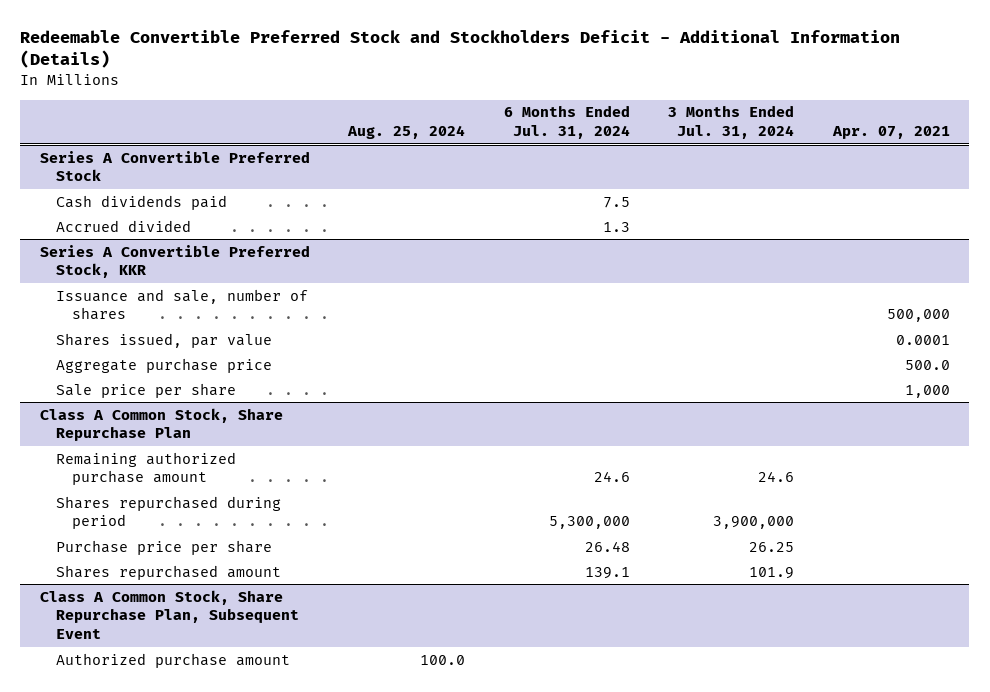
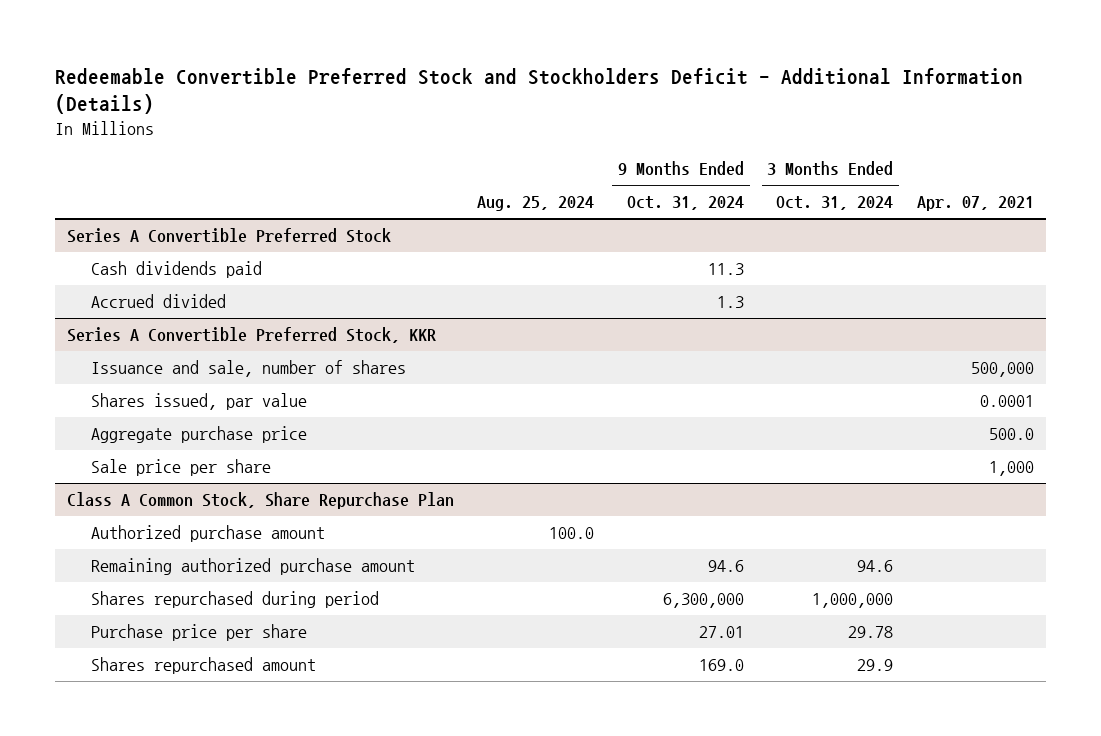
- | Aug. 25, 2024 | 6 Months Ended Jul. 31, 2024 | 3 Months Ended Jul. 31, 2024 | Apr. 07, 2021
+ | Aug. 25, 2024 | 9 Months Ended Oct. 31, 2024 | 3 Months Ended Oct. 31, 2024 | Apr. 07, 2021
@ Class A Common Stock, Share Repurchase Plan
+ Authorized purchase amount | 100.0 | | |
- Class A Common Stock, Share Repurchase Plan, Subsequent Event
- Authorized purchase amount | 100.0 | | |

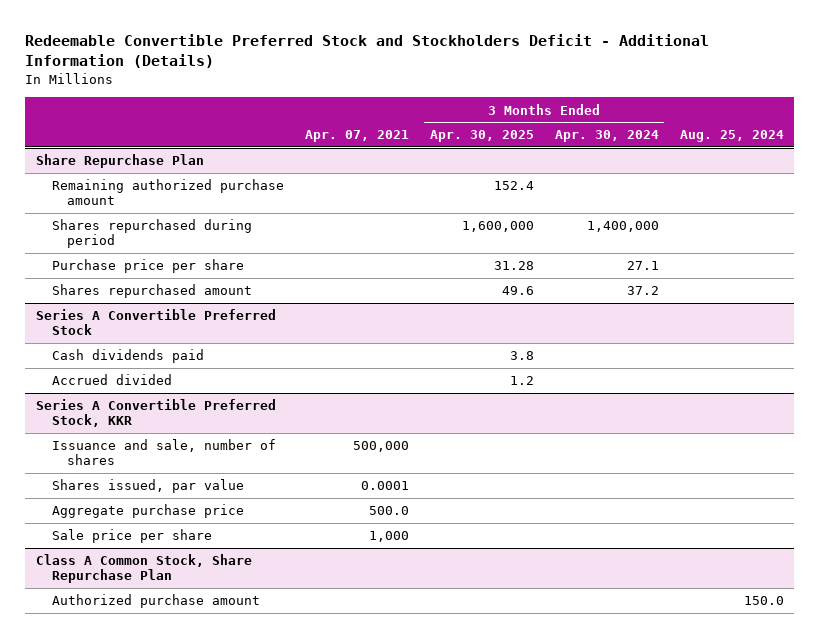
- | Aug. 25, 2024 | 9 Months Ended Oct. 31, 2024 | 3 Months Ended Oct. 31, 2024 | Apr. 07, 2021
+ | Apr. 07, 2021 | 3 Months Ended Apr. 30, 2025 | 3 Months Ended Apr. 30, 2024 | Aug. 25, 2024
+ Share Repurchase Plan
+ Remaining authorized purchase amount | | 152.4 | |
+ Shares repurchased during period | | 1,600,000 | 1,400,000 |
+ Purchase price per share | | 31.28 | 27.1 |
+ Shares repurchased amount | | 49.6 | 37.2 |
@ Class A Common Stock, Share Repurchase Plan
- Authorized purchase amount | 100.0 | | |
- Remaining authorized purchase amount | | 94.6 | 94.6 |
- Shares repurchased during period | | 6,300,000 | 1,000,000 |
- Purchase price per share | | 27.01 | 29.78 |
- Shares repurchased amount | | 169.0 | 29.9 |
+ Authorized purchase amount | | | | 150.0

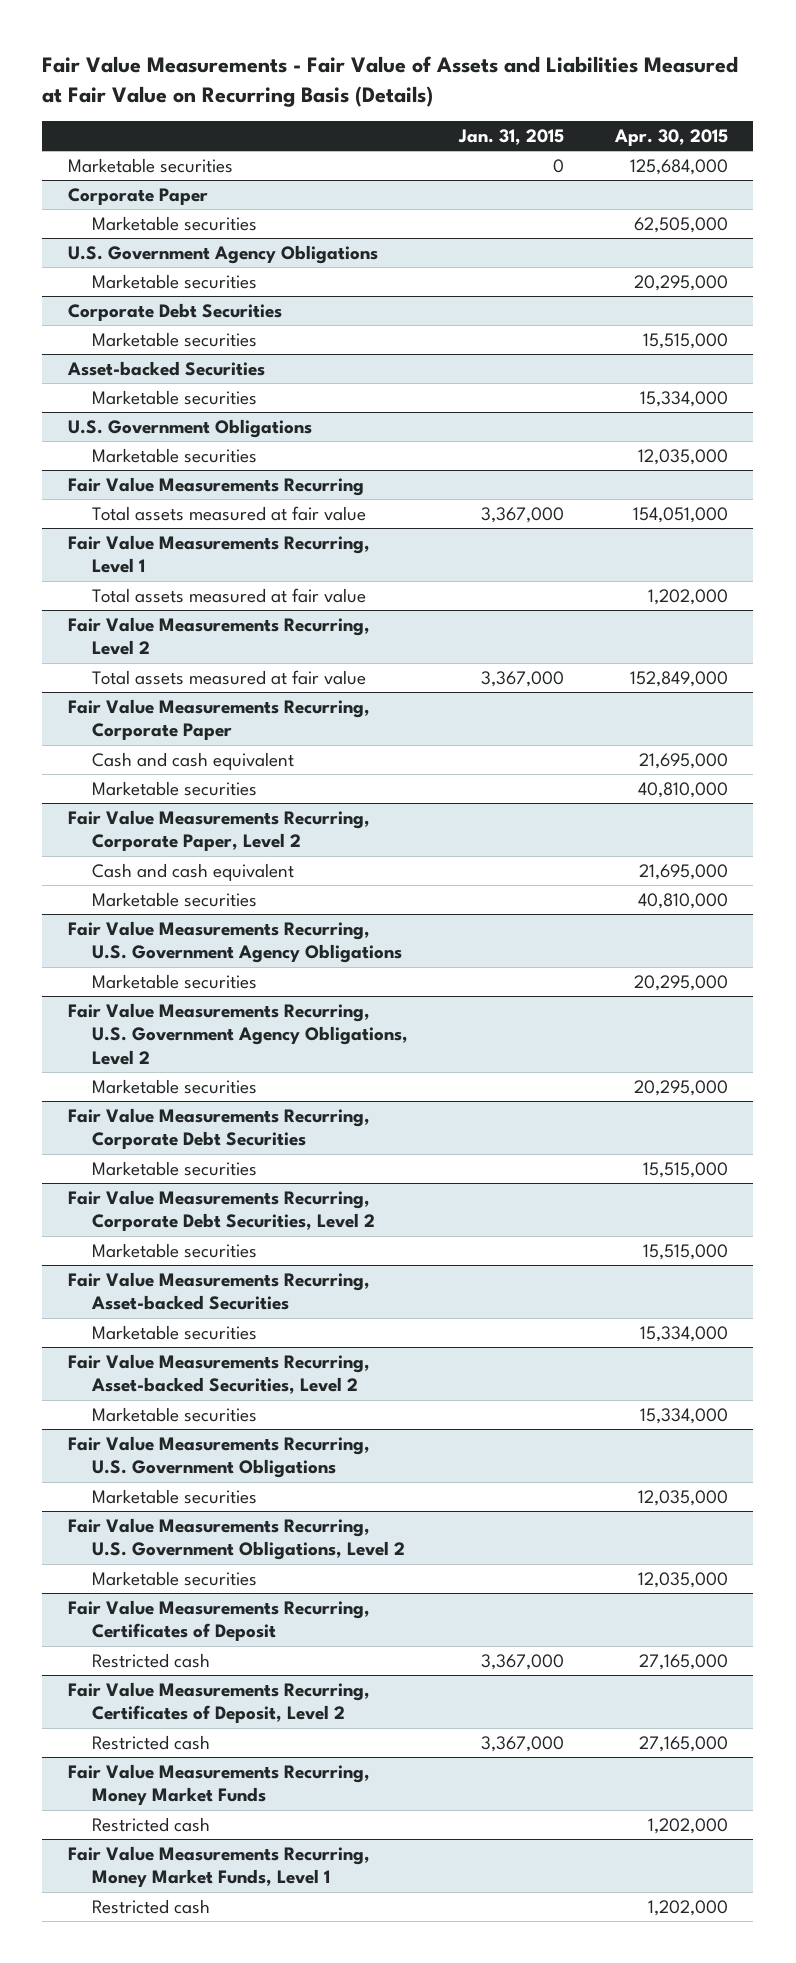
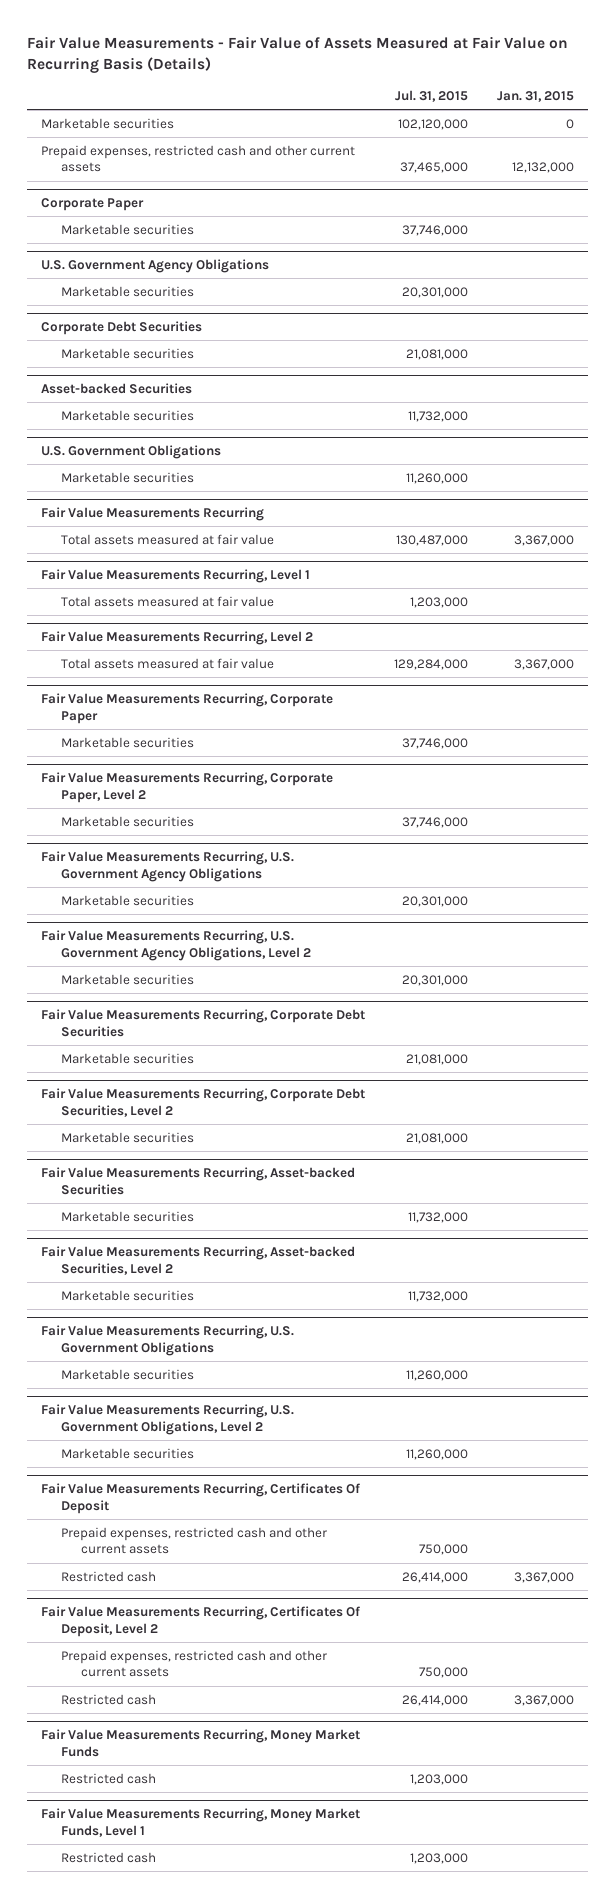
- Fair Value Measurements - Fair Value of Assets and Liabilities Measured at Fair Value on Recurring Basis (Details)
+ Fair Value Measurements - Fair Value of Assets Measured at Fair Value on Recurring Basis (Details)
- | Jan. 31, 2015 | Apr. 30, 2015
+ | Jul. 31, 2015 | Jan. 31, 2015
+ Prepaid expenses, restricted cash and other current assets | 37,465,000 | 12,132,000
@ Fair Value Measurements Recurring, Corporate Paper
- Cash and cash equivalent | | 21,695,000
@ Fair Value Measurements Recurring, Corporate Paper, Level 2
- Cash and cash equivalent | | 21,695,000
- Fair Value Measurements Recurring, Certificates of Deposit
+ Fair Value Measurements Recurring, Certificates Of Deposit
+ Prepaid expenses, restricted cash and other current assets | 750,000 |
- Fair Value Measurements Recurring, Certificates of Deposit, Level 2
+ Fair Value Measurements Recurring, Certificates Of Deposit, Level 2
+ Prepaid expenses, restricted cash and other current assets | 750,000 |

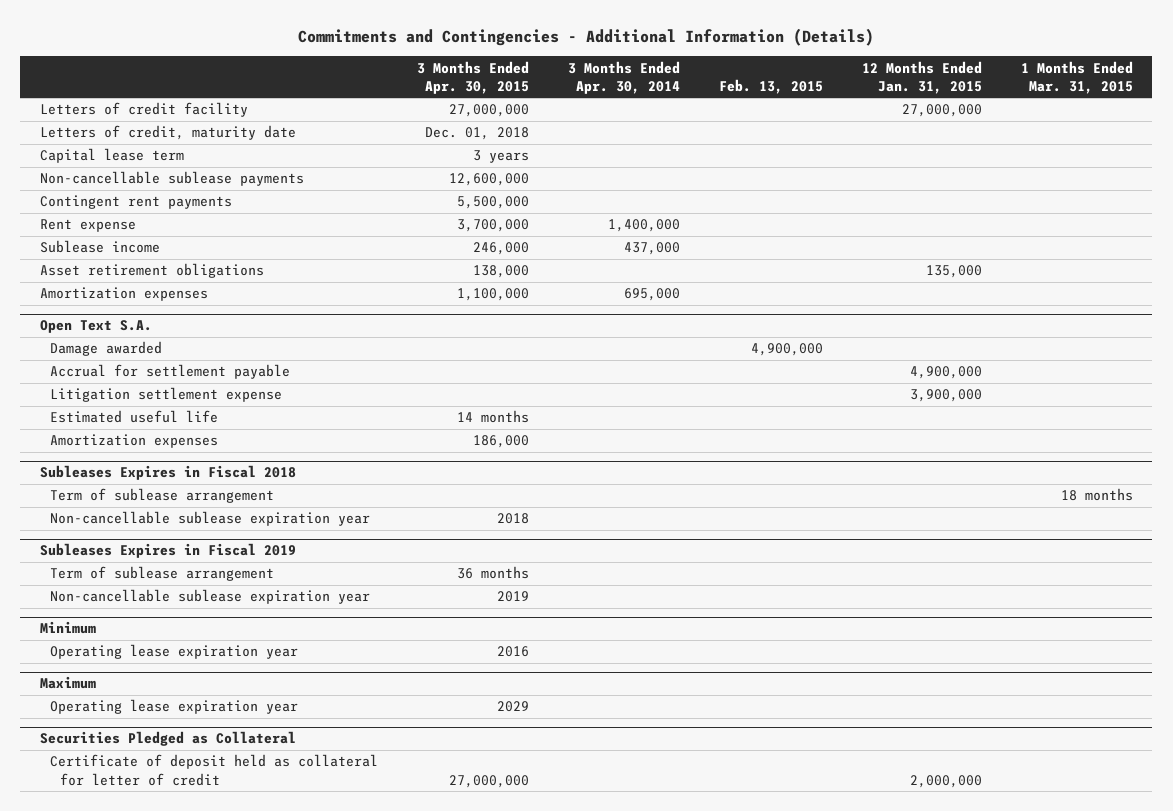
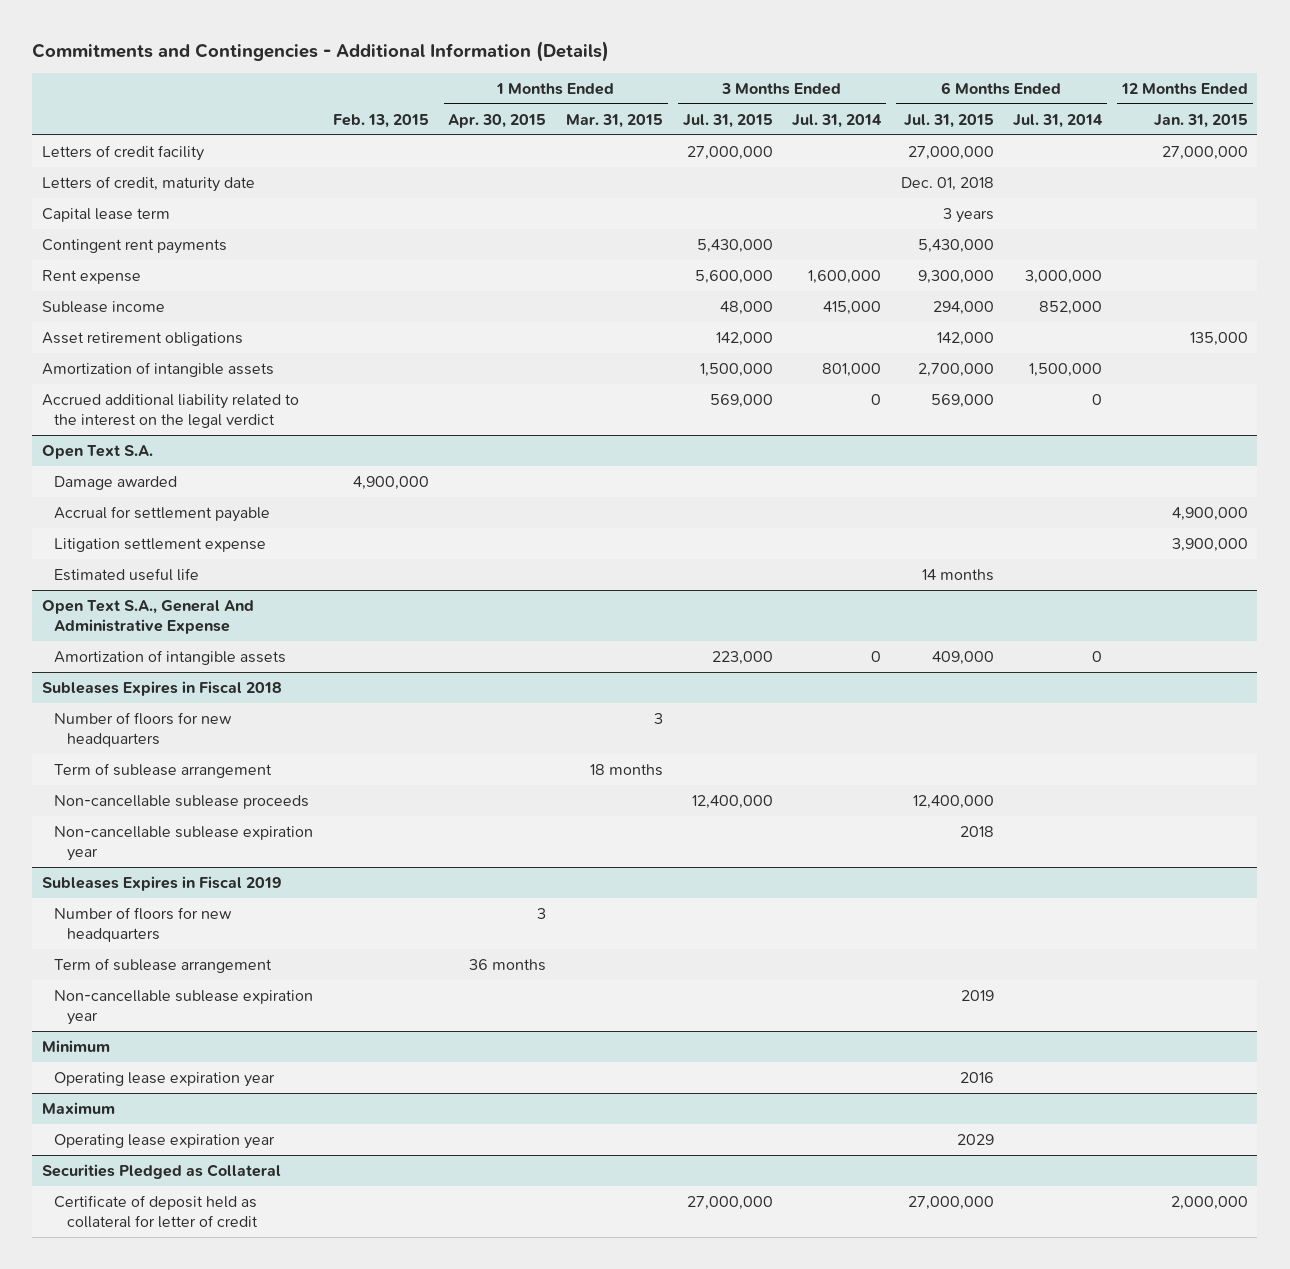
- | 3 Months Ended Apr. 30, 2015 | 3 Months Ended Apr. 30, 2014 | Feb. 13, 2015 | 12 Months Ended Jan. 31, 2015 | 1 Months Ended Mar. 31, 2015
+ | Feb. 13, 2015 | 1 Months Ended Apr. 30, 2015 | 1 Months Ended Mar. 31, 2015 | 3 Months Ended Jul. 31, 2015 | 3 Months Ended Jul. 31, 2014 | 6 Months Ended Jul. 31, 2015 | 6 Months Ended Jul. 31, 2014 | 12 Months Ended Jan. 31, 2015
- Non-cancellable sublease payments | 12,600,000 | | | |
- Amortization expenses | 1,100,000 | 695,000 | | |
+ Amortization of intangible assets | | | | 1,500,000 | 801,000 | 2,700,000 | 1,500,000 |
+ Accrued additional liability related to the interest on the legal verdict | | | | 569,000 | 0 | 569,000 | 0 |
@ Open Text S.A.
- Amortization expenses | 186,000 | | | |
+ Open Text S.A., General And Administrative Expense
+ Amortization of intangible assets | | | | 223,000 | 0 | 409,000 | 0 |
@ Subleases Expires in Fiscal 2018
+ Number of floors for new headquarters | | | 3 | | | | |
+ Non-cancellable sublease proceeds | | | | 12,400,000 | | 12,400,000 | |
@ Subleases Expires in Fiscal 2019
+ Number of floors for new headquarters | | 3 | | | | | |

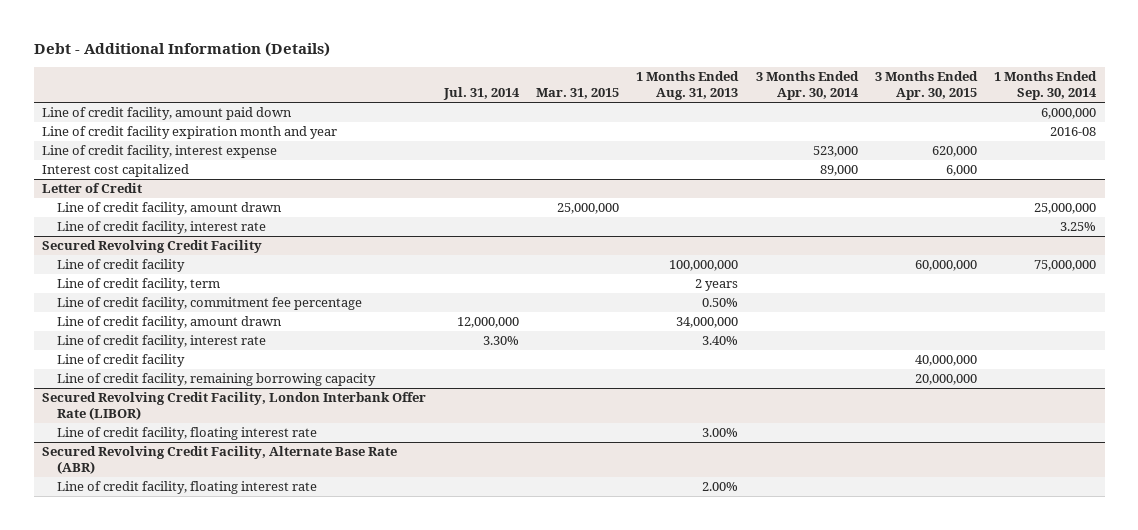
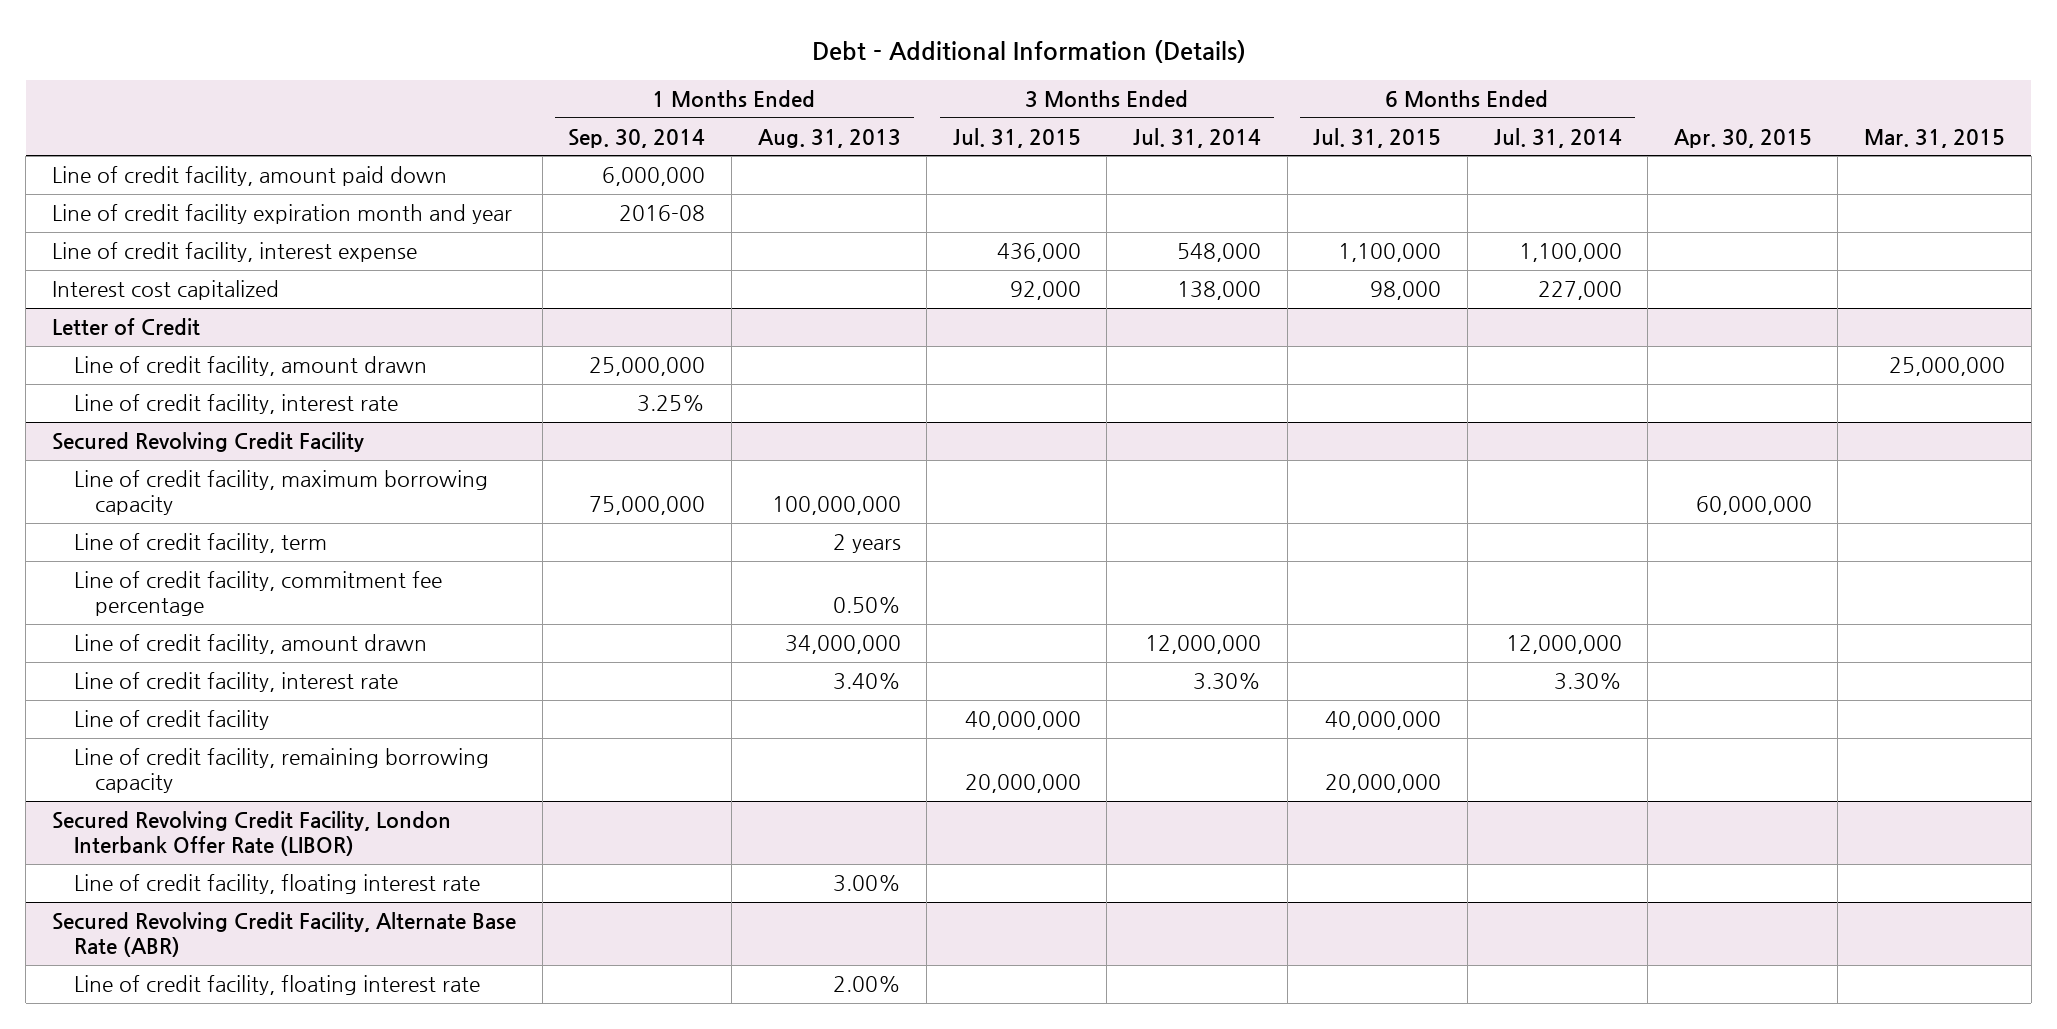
- | Jul. 31, 2014 | Mar. 31, 2015 | 1 Months Ended Aug. 31, 2013 | 3 Months Ended Apr. 30, 2014 | 3 Months Ended Apr. 30, 2015 | 1 Months Ended Sep. 30, 2014
+ | 1 Months Ended Sep. 30, 2014 | 1 Months Ended Aug. 31, 2013 | 3 Months Ended Jul. 31, 2015 | 3 Months Ended Jul. 31, 2014 | 6 Months Ended Jul. 31, 2015 | 6 Months Ended Jul. 31, 2014 | Apr. 30, 2015 | Mar. 31, 2015
@ Secured Revolving Credit Facility
- Line of credit facility | | | 100,000,000 | | 60,000,000 | 75,000,000
+ Line of credit facility, maximum borrowing capacity | 75,000,000 | 100,000,000 | | | | | 60,000,000 |

